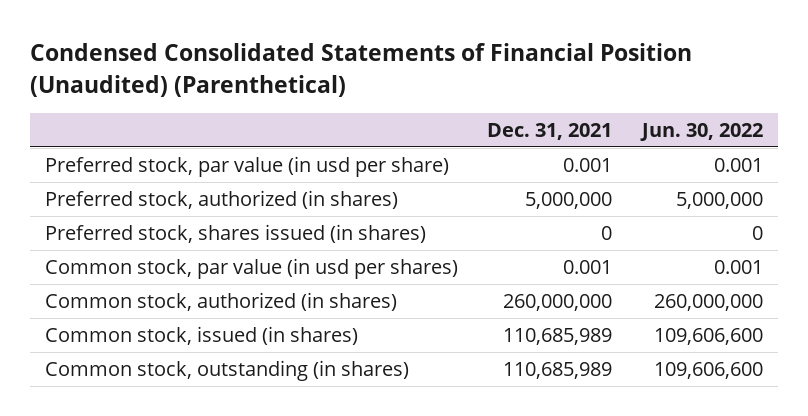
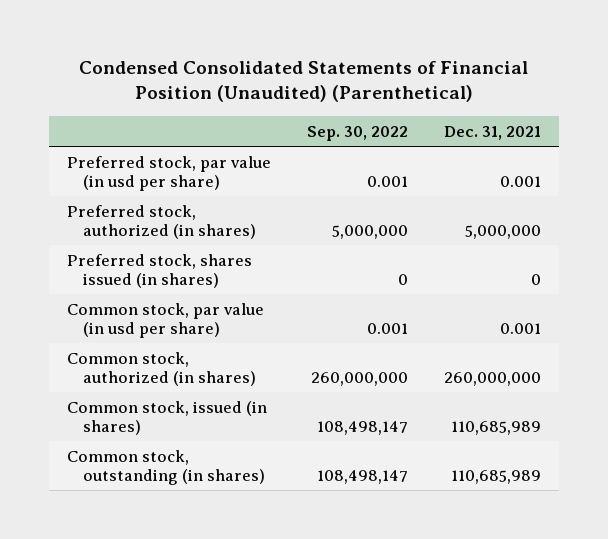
- | Dec. 31, 2021 | Jun. 30, 2022
+ | Sep. 30, 2022 | Dec. 31, 2021
- Common stock, par value (in usd per shares) | 0.001 | 0.001
+ Common stock, par value (in usd per share) | 0.001 | 0.001

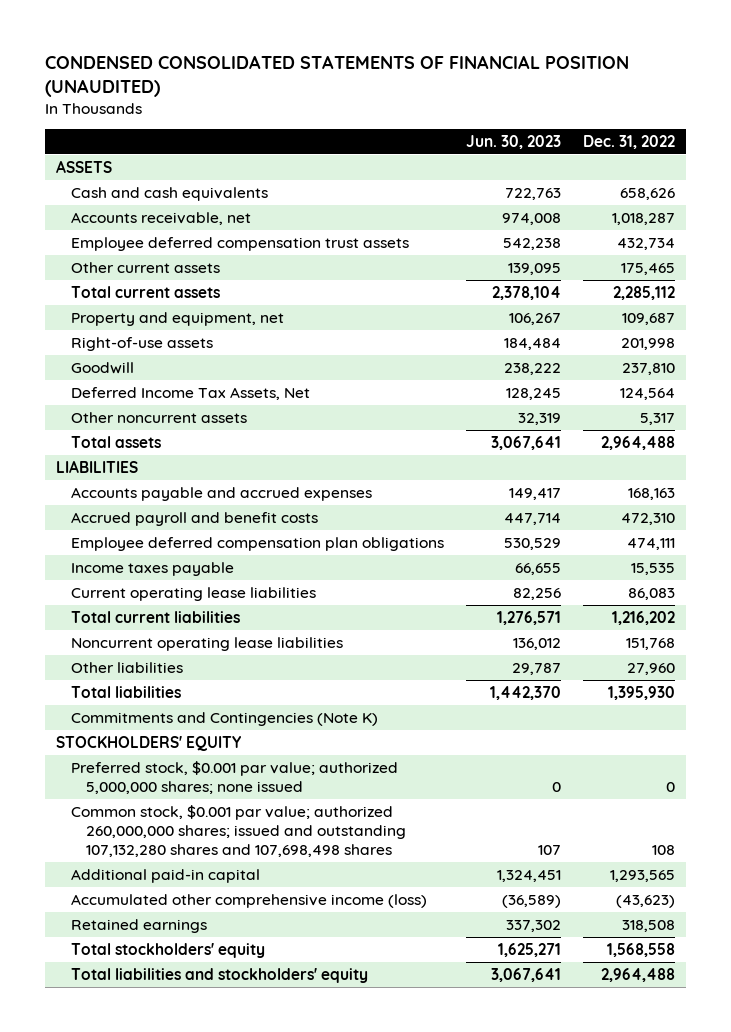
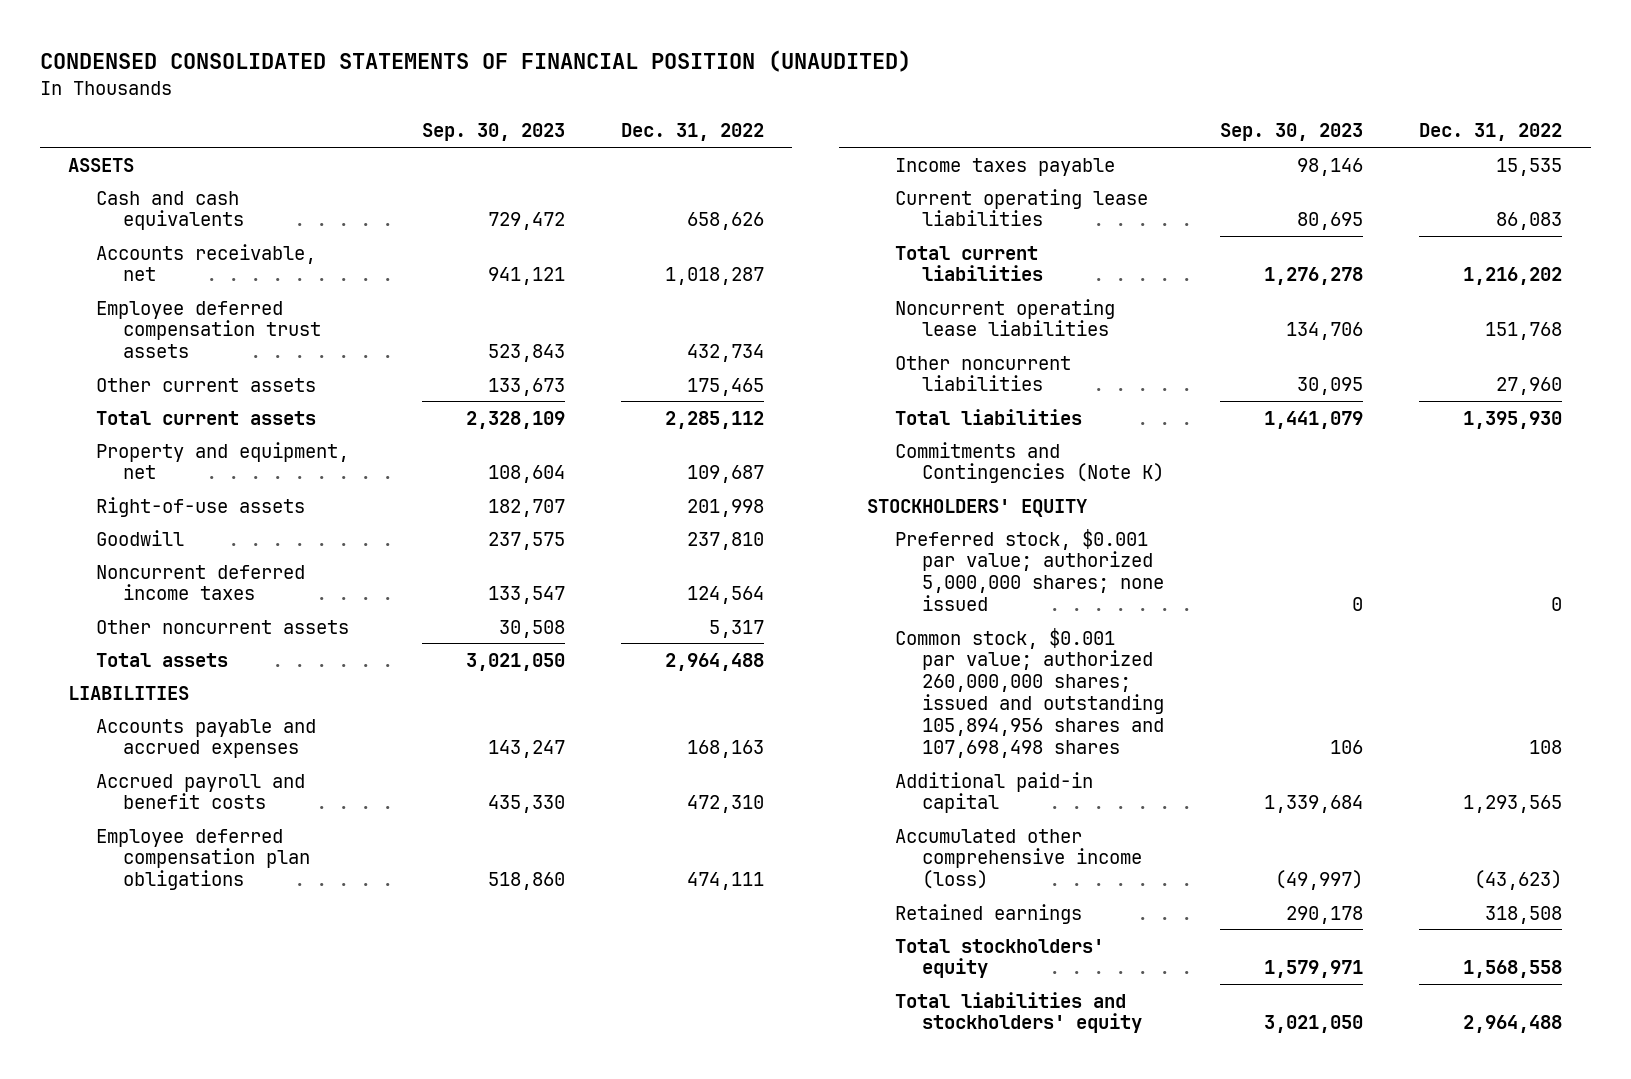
- | Jun. 30, 2023 | Dec. 31, 2022
+ | Sep. 30, 2023 | Dec. 31, 2022
- Deferred Income Tax Assets, Net | 128,245 | 124,564
+ Noncurrent deferred income taxes | 133,547 | 124,564
- Other liabilities | 29,787 | 27,960
+ Other noncurrent liabilities | 30,095 | 27,960
- Common stock, $0.001 par value; authorized 260,000,000 shares; issued and outstanding 107,132,280 shares and 107,698,498 shares | 107 | 108
+ Common stock, $0.001 par value; authorized 260,000,000 shares; issued and outstanding 105,894,956 shares and 107,698,498 shares | 106 | 108

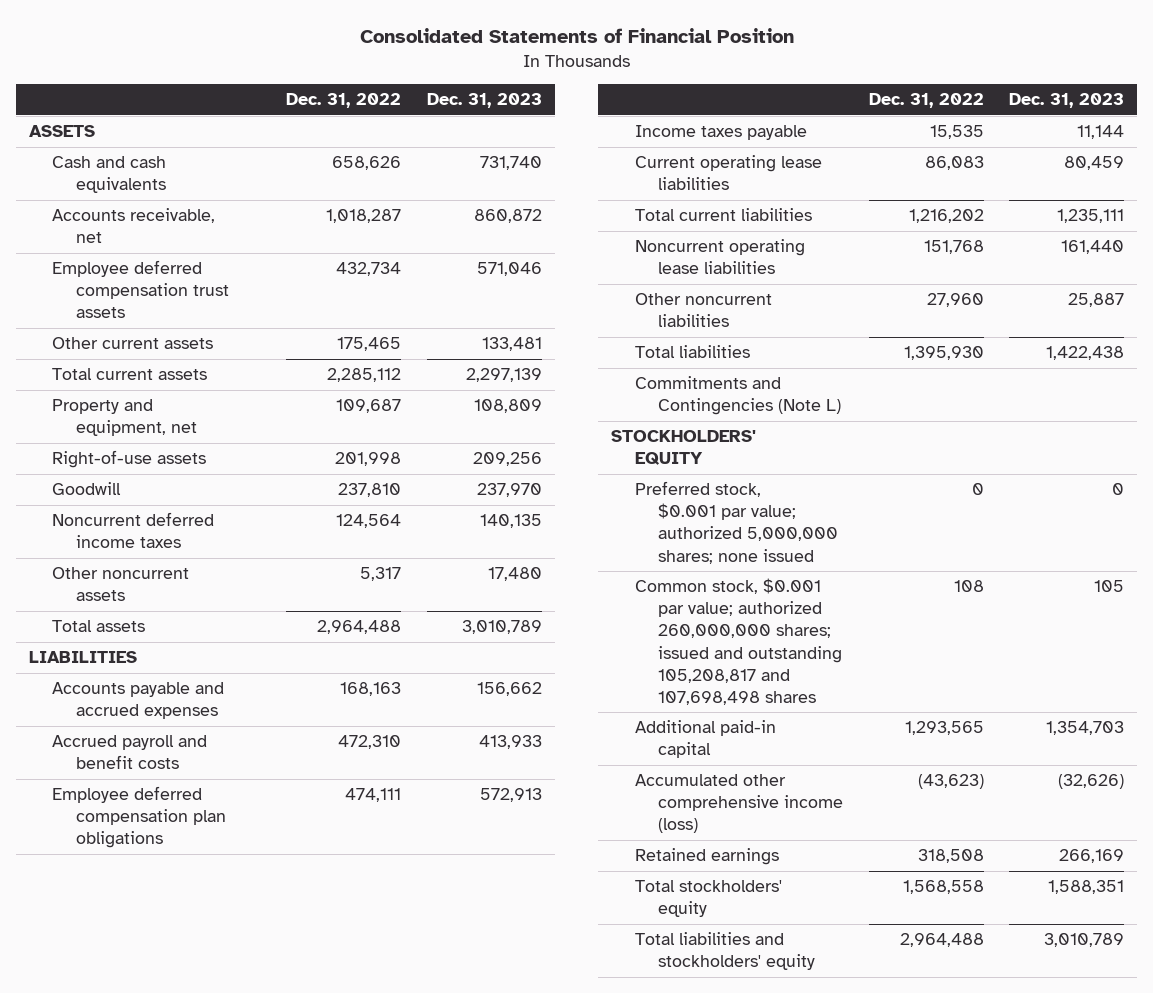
- CONDENSED CONSOLIDATED STATEMENTS OF FINANCIAL POSITION (UNAUDITED)
+ Consolidated Statements of Financial Position
- | Sep. 30, 2023 | Dec. 31, 2022
+ | Dec. 31, 2022 | Dec. 31, 2023
- Commitments and Contingencies (Note K)
+ Commitments and Contingencies (Note L)
- Common stock, $0.001 par value; authorized 260,000,000 shares; issued and outstanding 105,894,956 shares and 107,698,498 shares | 106 | 108
+ Common stock, $0.001 par value; authorized 260,000,000 shares; issued and outstanding 105,208,817 and 107,698,498 shares | 108 | 105

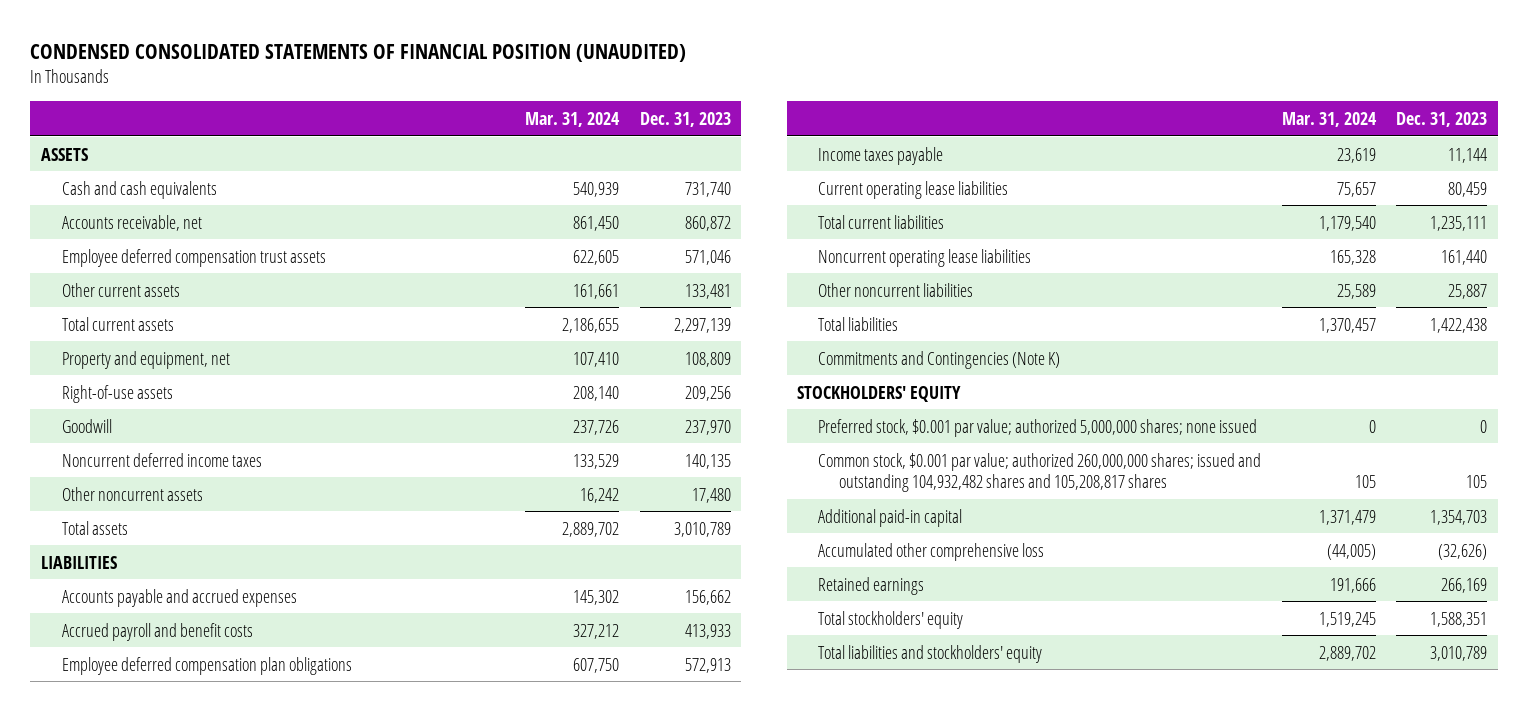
- Consolidated Statements of Financial Position
+ CONDENSED CONSOLIDATED STATEMENTS OF FINANCIAL POSITION (UNAUDITED)
- | Dec. 31, 2022 | Dec. 31, 2023
+ | Mar. 31, 2024 | Dec. 31, 2023
- Commitments and Contingencies (Note L)
+ Commitments and Contingencies (Note K)
- Common stock, $0.001 par value; authorized 260,000,000 shares; issued and outstanding 105,208,817 and 107,698,498 shares | 108 | 105
+ Common stock, $0.001 par value; authorized 260,000,000 shares; issued and outstanding 104,932,482 shares and 105,208,817 shares | 105 | 105
- Accumulated other comprehensive income (loss) | (43,623) | (32,626)
+ Accumulated other comprehensive loss | (44,005) | (32,626)

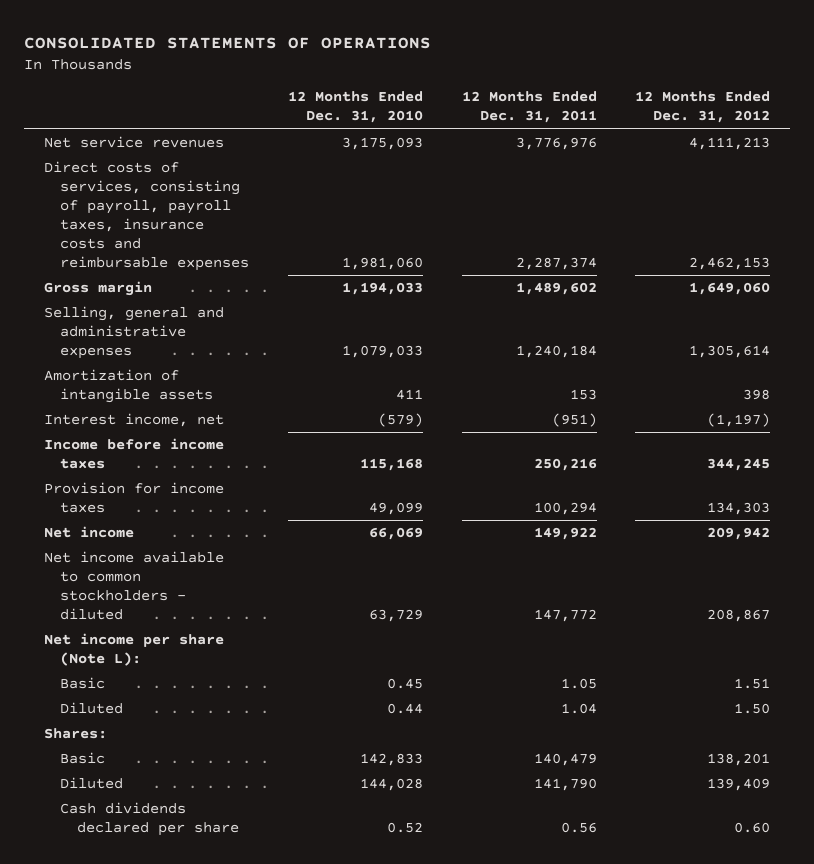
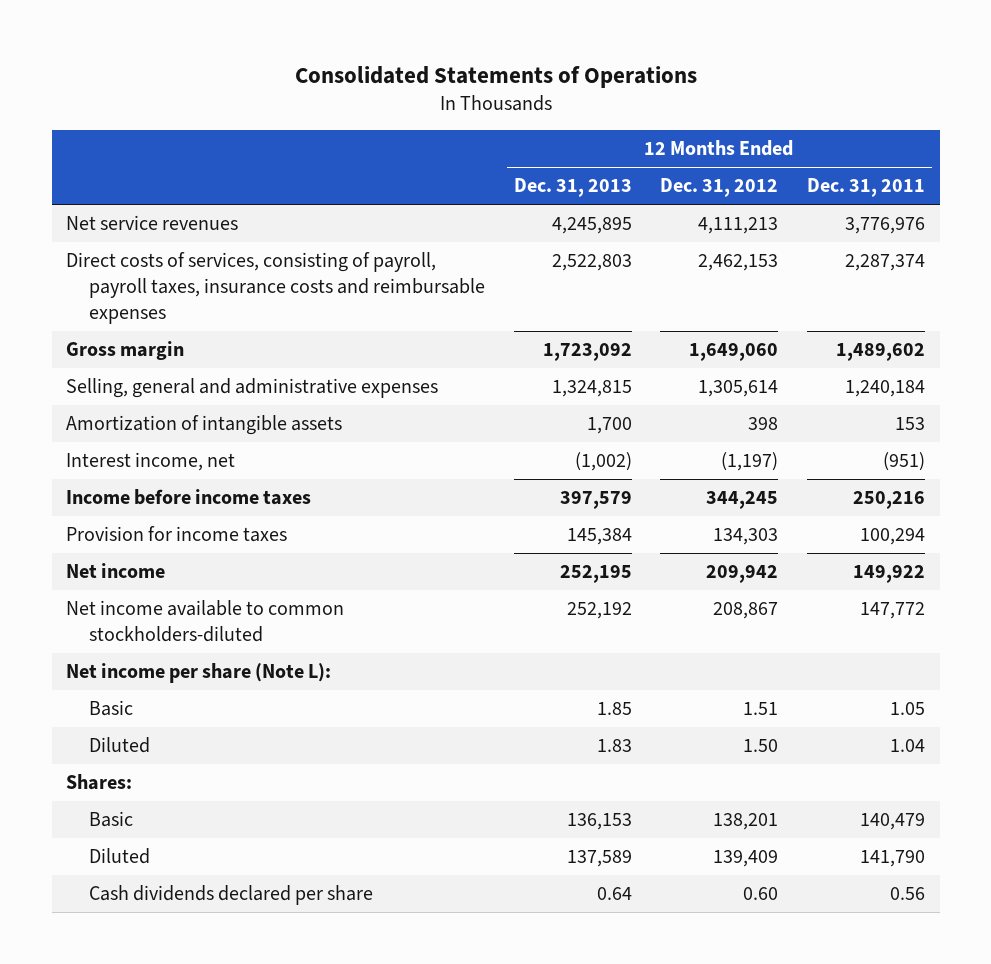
- CONSOLIDATED STATEMENTS OF OPERATIONS
+ Consolidated Statements of Operations
- | 12 Months Ended Dec. 31, 2010 | 12 Months Ended Dec. 31, 2011 | 12 Months Ended Dec. 31, 2012
+ | 12 Months Ended Dec. 31, 2013 | 12 Months Ended Dec. 31, 2012 | 12 Months Ended Dec. 31, 2011
- Net income available to common stockholders - diluted | 63,729 | 147,772 | 208,867
+ Net income available to common stockholders-diluted | 252,192 | 208,867 | 147,772

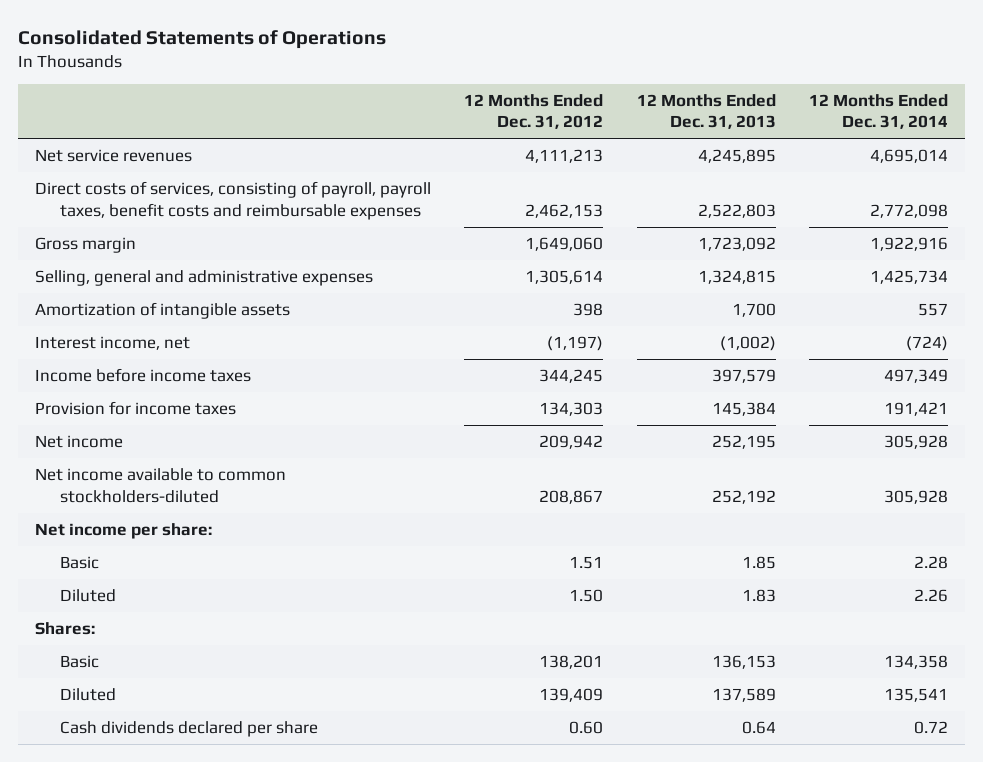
- | 12 Months Ended Dec. 31, 2013 | 12 Months Ended Dec. 31, 2012 | 12 Months Ended Dec. 31, 2011
+ | 12 Months Ended Dec. 31, 2012 | 12 Months Ended Dec. 31, 2013 | 12 Months Ended Dec. 31, 2014
- Direct costs of services, consisting of payroll, payroll taxes, insurance costs and reimbursable expenses | 2,522,803 | 2,462,153 | 2,287,374
+ Direct costs of services, consisting of payroll, payroll taxes, benefit costs and reimbursable expenses | 2,462,153 | 2,522,803 | 2,772,098
- Net income per share (Note L):
+ Net income per share:

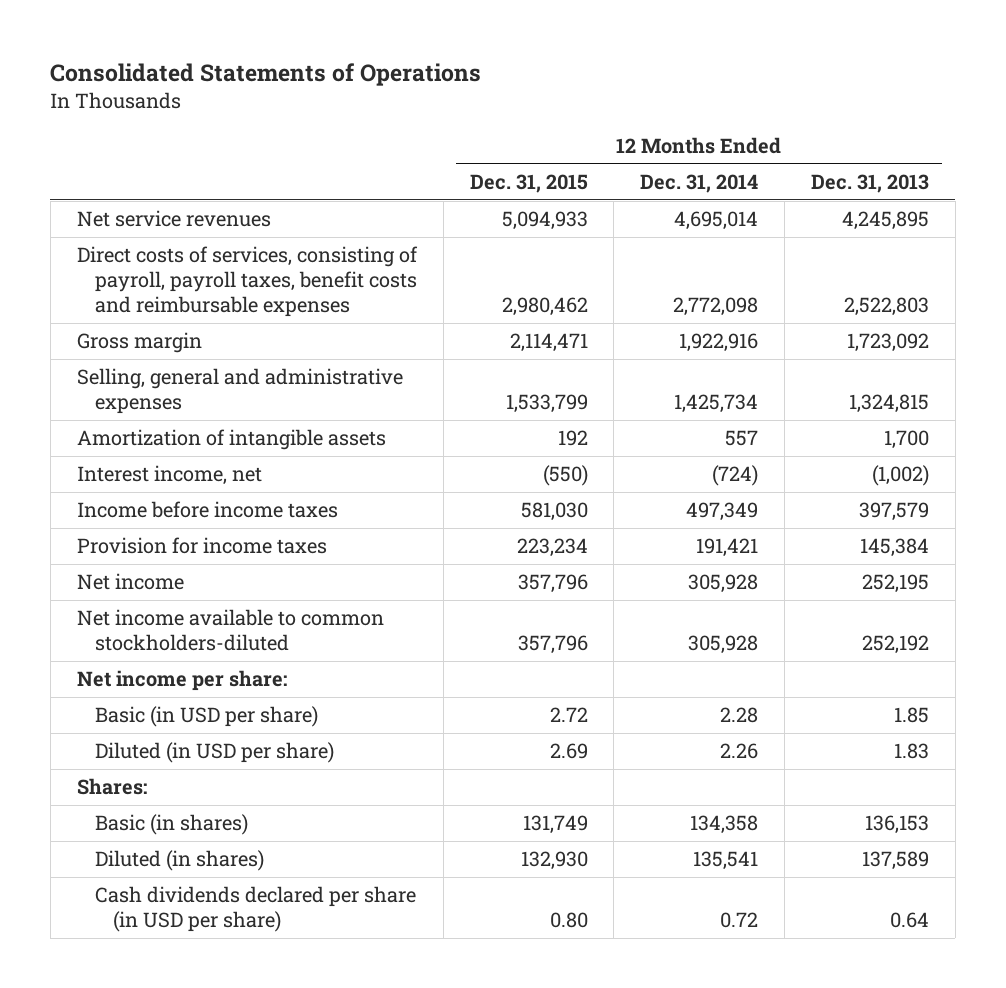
- | 12 Months Ended Dec. 31, 2012 | 12 Months Ended Dec. 31, 2013 | 12 Months Ended Dec. 31, 2014
+ | 12 Months Ended Dec. 31, 2015 | 12 Months Ended Dec. 31, 2014 | 12 Months Ended Dec. 31, 2013
- Basic | 1.51 | 1.85 | 2.28
- Diluted | 1.50 | 1.83 | 2.26
+ Basic (in USD per share) | 2.72 | 2.28 | 1.85
+ Diluted (in USD per share) | 2.69 | 2.26 | 1.83
- Basic | 138,201 | 136,153 | 134,358
- Diluted | 139,409 | 137,589 | 135,541
- Cash dividends declared per share | 0.60 | 0.64 | 0.72
+ Basic (in shares) | 131,749 | 134,358 | 136,153
+ Diluted (in shares) | 132,930 | 135,541 | 137,589
+ Cash dividends declared per share (in USD per share) | 0.80 | 0.72 | 0.64

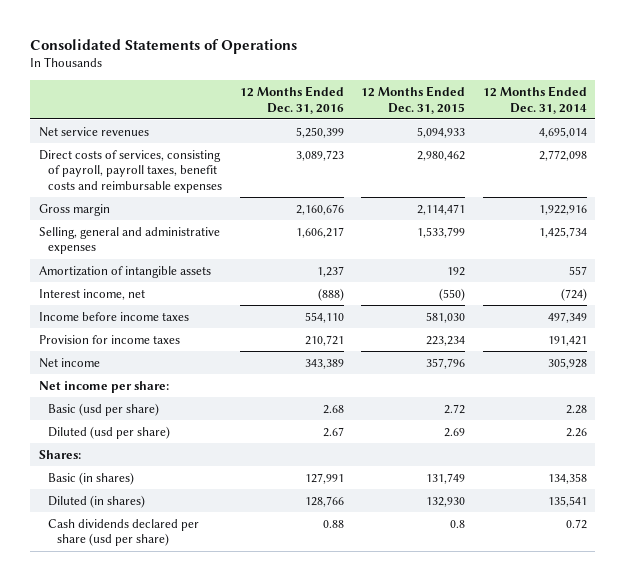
- | 12 Months Ended Dec. 31, 2015 | 12 Months Ended Dec. 31, 2014 | 12 Months Ended Dec. 31, 2013
+ | 12 Months Ended Dec. 31, 2016 | 12 Months Ended Dec. 31, 2015 | 12 Months Ended Dec. 31, 2014
- Net income available to common stockholders-diluted | 357,796 | 305,928 | 252,192
- Basic (in USD per share) | 2.72 | 2.28 | 1.85
- Diluted (in USD per share) | 2.69 | 2.26 | 1.83
+ Basic (usd per share) | 2.68 | 2.72 | 2.28
+ Diluted (usd per share) | 2.67 | 2.69 | 2.26
- Cash dividends declared per share (in USD per share) | 0.80 | 0.72 | 0.64
+ Cash dividends declared per share (usd per share) | 0.88 | 0.8 | 0.72

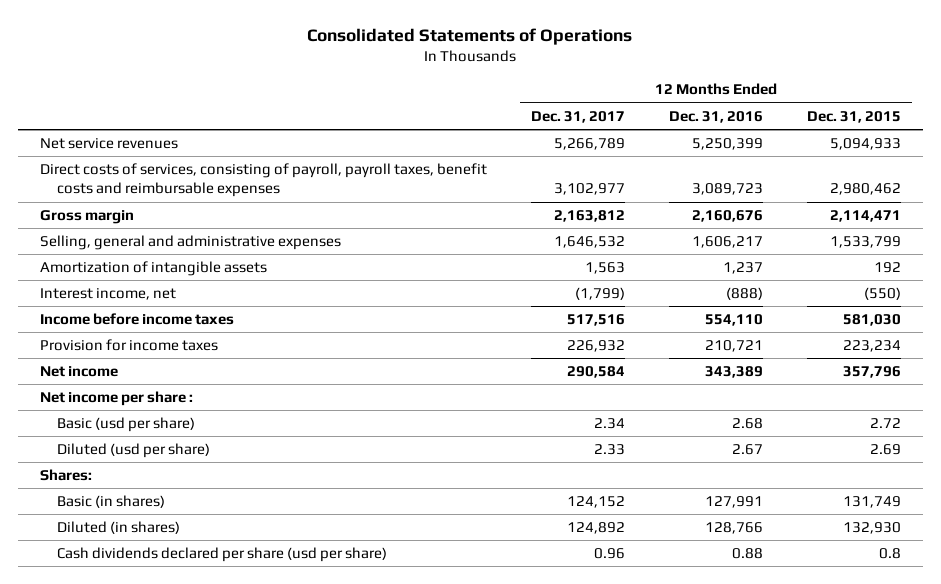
- | 12 Months Ended Dec. 31, 2016 | 12 Months Ended Dec. 31, 2015 | 12 Months Ended Dec. 31, 2014
+ | 12 Months Ended Dec. 31, 2017 | 12 Months Ended Dec. 31, 2016 | 12 Months Ended Dec. 31, 2015
- Net income per share:
+ Net income per share :

